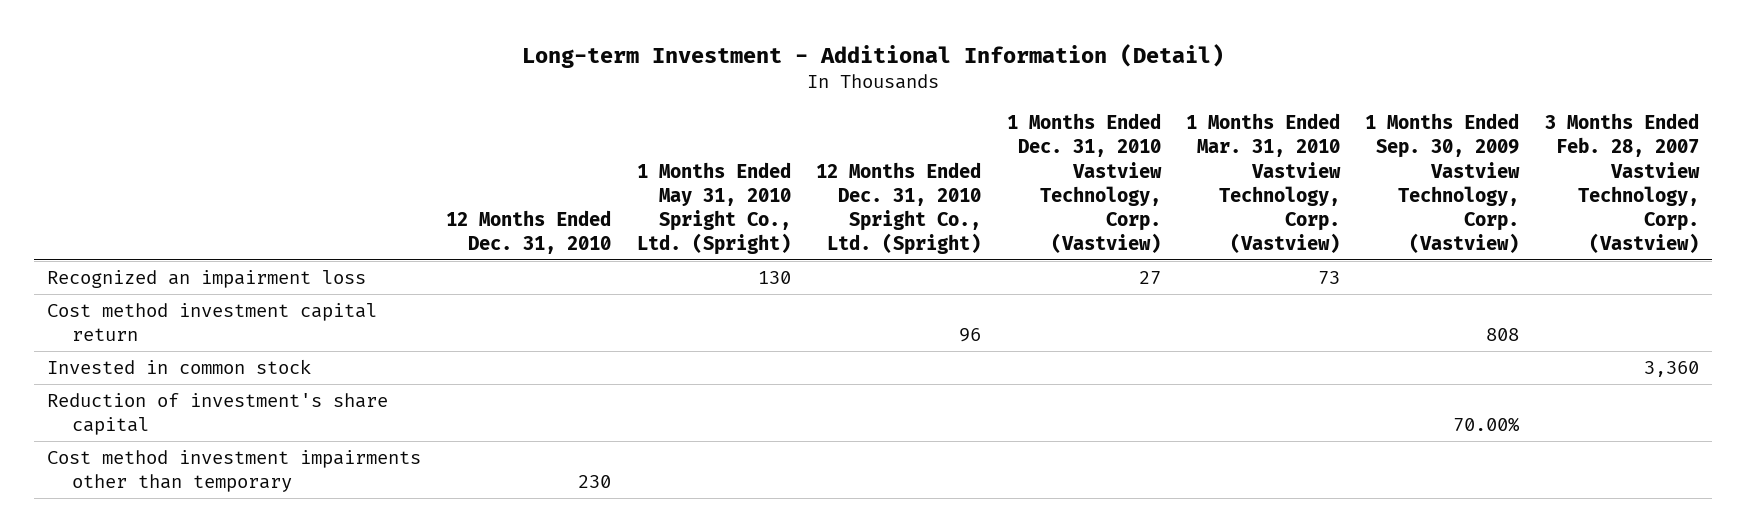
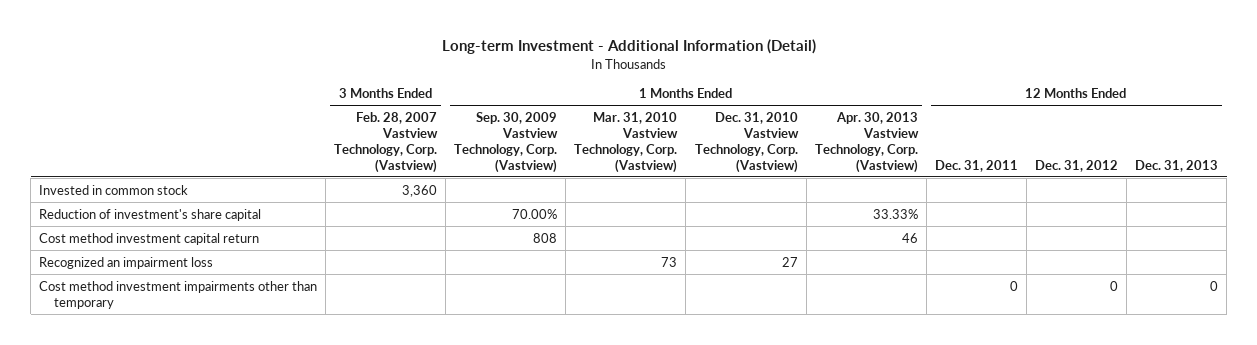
- | 12 Months Ended Dec. 31, 2010 | 1 Months Ended May 31, 2010 Spright Co., Ltd. (Spright) | 12 Months Ended Dec. 31, 2010 Spright Co., Ltd. (Spright) | 1 Months Ended Dec. 31, 2010 Vastview Technology, Corp. (Vastview) | 1 Months Ended Mar. 31, 2010 Vastview Technology, Corp. (Vastview) | 1 Months Ended Sep. 30, 2009 Vastview Technology, Corp. (Vastview) | 3 Months Ended Feb. 28, 2007 Vastview Technology, Corp. (Vastview)
+ | 3 Months Ended Feb. 28, 2007 Vastview Technology, Corp. (Vastview) | 1 Months Ended Sep. 30, 2009 Vastview Technology, Corp. (Vastview) | 1 Months Ended Mar. 31, 2010 Vastview Technology, Corp. (Vastview) | 1 Months Ended Dec. 31, 2010 Vastview Technology, Corp. (Vastview) | 1 Months Ended Apr. 30, 2013 Vastview Technology, Corp. (Vastview) | 12 Months Ended Dec. 31, 2011 | 12 Months Ended Dec. 31, 2012 | 12 Months Ended Dec. 31, 2013
moved down: Cost method investment capital return | | 808 | | | 46 | | |
moved down: Recognized an impairment loss | | | 73 | 27 | | | |

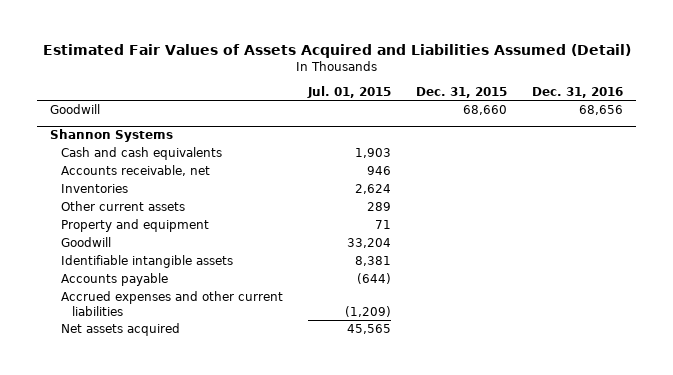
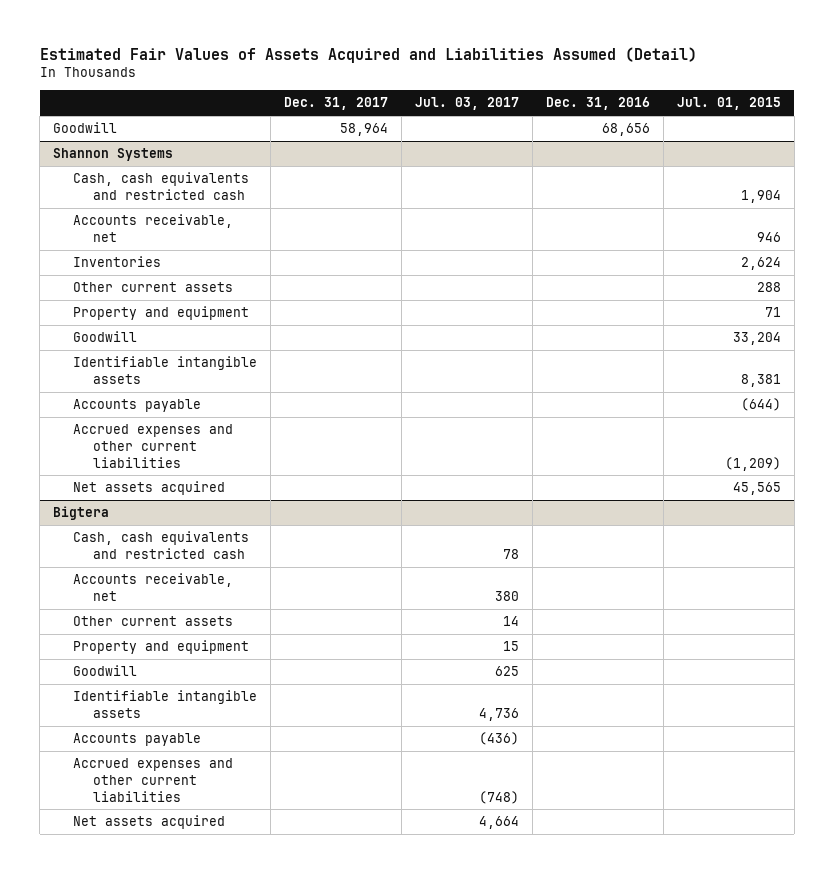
- | Jul. 01, 2015 | Dec. 31, 2015 | Dec. 31, 2016
+ | Dec. 31, 2017 | Jul. 03, 2017 | Dec. 31, 2016 | Jul. 01, 2015
@ Shannon Systems
- Cash and cash equivalents | 1,903 | |
+ Cash, cash equivalents and restricted cash | | | | 1,904
- Other current assets | 289 | |
+ Other current assets | | | | 288
+ Bigtera
+ Cash, cash equivalents and restricted cash | | 78 | |
+ Accounts receivable, net | | 380 | |
+ Other current assets | | 14 | |
+ Property and equipment | | 15 | |
+ Goodwill | | 625 | |
+ Identifiable intangible assets | | 4,736 | |
+ Accounts payable | | (436) | |
+ Accrued expenses and other current liabilities | | (748) | |
+ Net assets acquired | | 4,664 | |

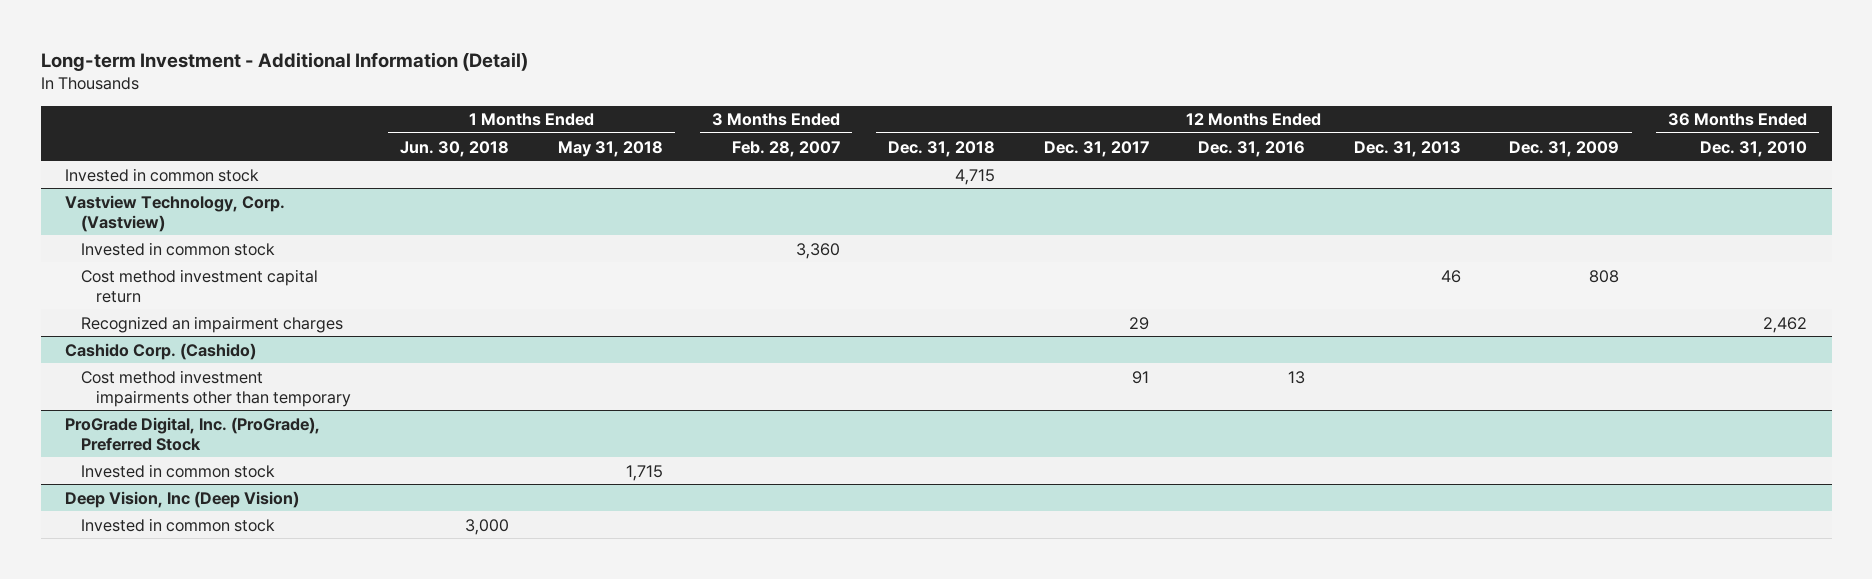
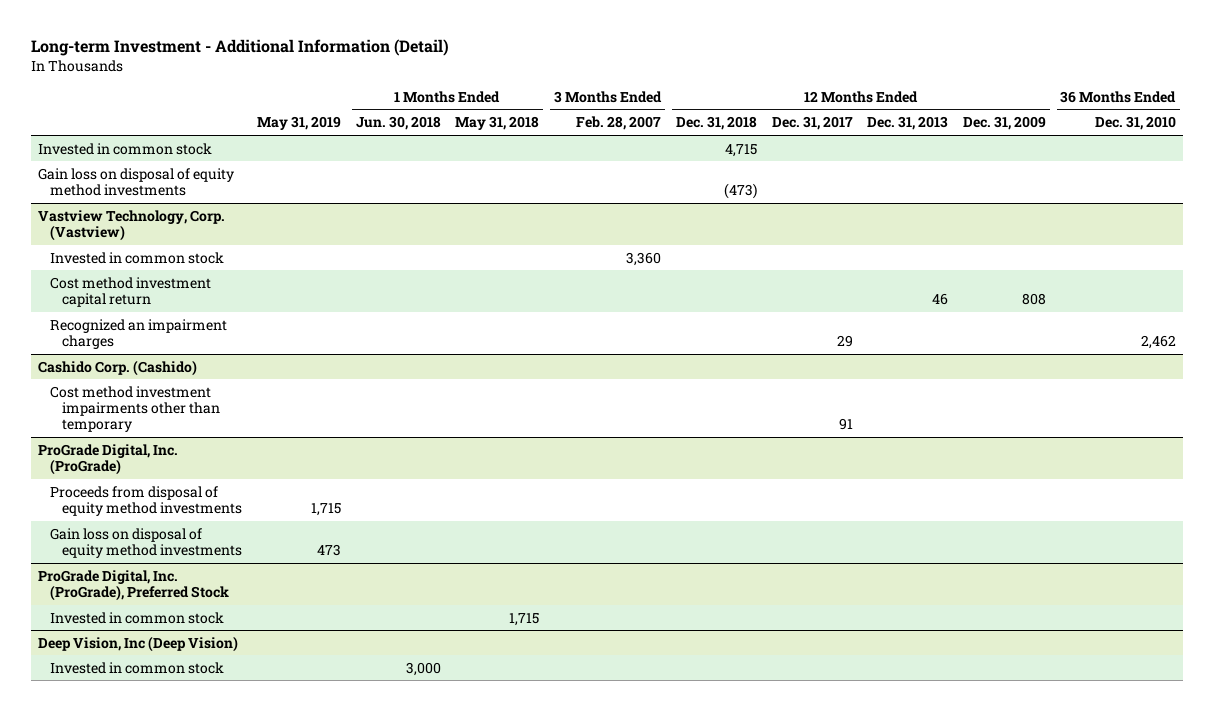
- | 1 Months Ended Jun. 30, 2018 | 1 Months Ended May 31, 2018 | 3 Months Ended Feb. 28, 2007 | 12 Months Ended Dec. 31, 2018 | 12 Months Ended Dec. 31, 2017 | 12 Months Ended Dec. 31, 2016 | 12 Months Ended Dec. 31, 2013 | 12 Months Ended Dec. 31, 2009 | 36 Months Ended Dec. 31, 2010
+ | May 31, 2019 | 1 Months Ended Jun. 30, 2018 | 1 Months Ended May 31, 2018 | 3 Months Ended Feb. 28, 2007 | 12 Months Ended Dec. 31, 2018 | 12 Months Ended Dec. 31, 2017 | 12 Months Ended Dec. 31, 2013 | 12 Months Ended Dec. 31, 2009 | 36 Months Ended Dec. 31, 2010
+ Gain loss on disposal of equity method investments | | | | | (473) | | | |
+ ProGrade Digital, Inc. (ProGrade)
+ Proceeds from disposal of equity method investments | 1,715 | | | | | | | |
+ Gain loss on disposal of equity method investments | 473 | | | | | | | |

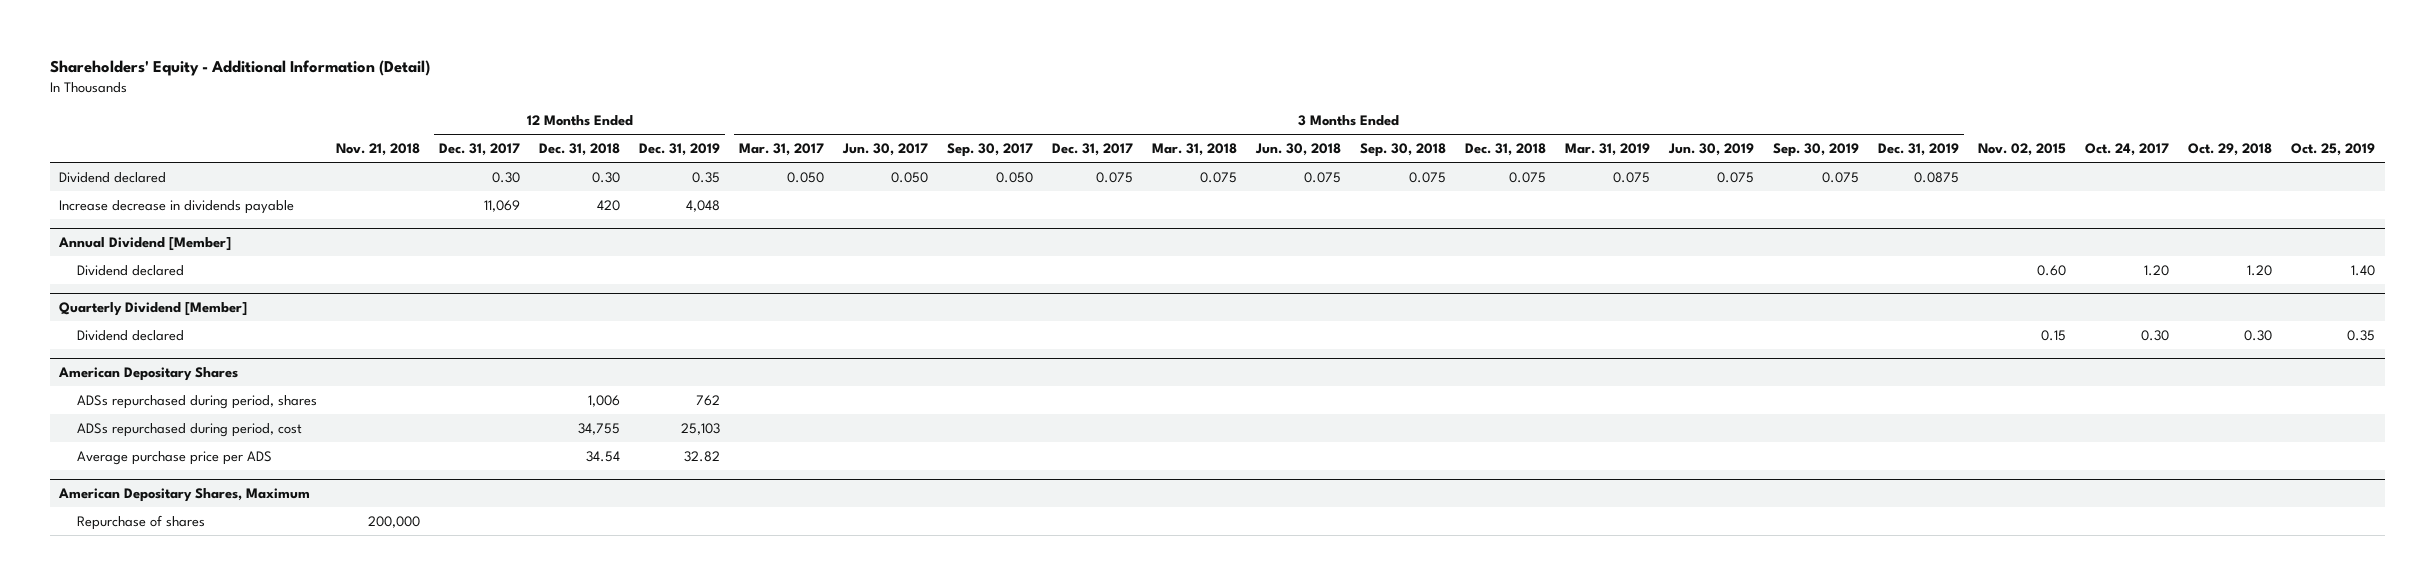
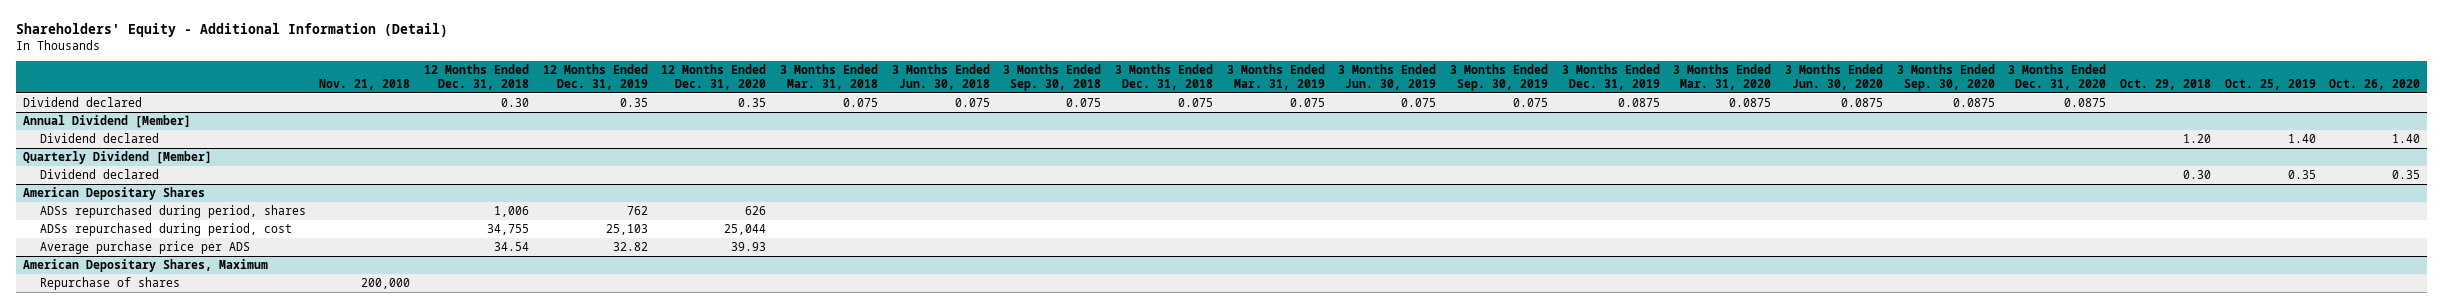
- | Nov. 21, 2018 | 12 Months Ended Dec. 31, 2017 | 12 Months Ended Dec. 31, 2018 | 12 Months Ended Dec. 31, 2019 | 3 Months Ended Mar. 31, 2017 | 3 Months Ended Jun. 30, 2017 | 3 Months Ended Sep. 30, 2017 | 3 Months Ended Dec. 31, 2017 | 3 Months Ended Mar. 31, 2018 | 3 Months Ended Jun. 30, 2018 | 3 Months Ended Sep. 30, 2018 | 3 Months Ended Dec. 31, 2018 | 3 Months Ended Mar. 31, 2019 | 3 Months Ended Jun. 30, 2019 | 3 Months Ended Sep. 30, 2019 | 3 Months Ended Dec. 31, 2019 | Nov. 02, 2015 | Oct. 24, 2017 | Oct. 29, 2018 | Oct. 25, 2019
+ | Nov. 21, 2018 | 12 Months Ended Dec. 31, 2018 | 12 Months Ended Dec. 31, 2019 | 12 Months Ended Dec. 31, 2020 | 3 Months Ended Mar. 31, 2018 | 3 Months Ended Jun. 30, 2018 | 3 Months Ended Sep. 30, 2018 | 3 Months Ended Dec. 31, 2018 | 3 Months Ended Mar. 31, 2019 | 3 Months Ended Jun. 30, 2019 | 3 Months Ended Sep. 30, 2019 | 3 Months Ended Dec. 31, 2019 | 3 Months Ended Mar. 31, 2020 | 3 Months Ended Jun. 30, 2020 | 3 Months Ended Sep. 30, 2020 | 3 Months Ended Dec. 31, 2020 | Oct. 29, 2018 | Oct. 25, 2019 | Oct. 26, 2020
- Increase decrease in dividends payable | | 11,069 | 420 | 4,048 | | | | | | | | | | | | | | | |

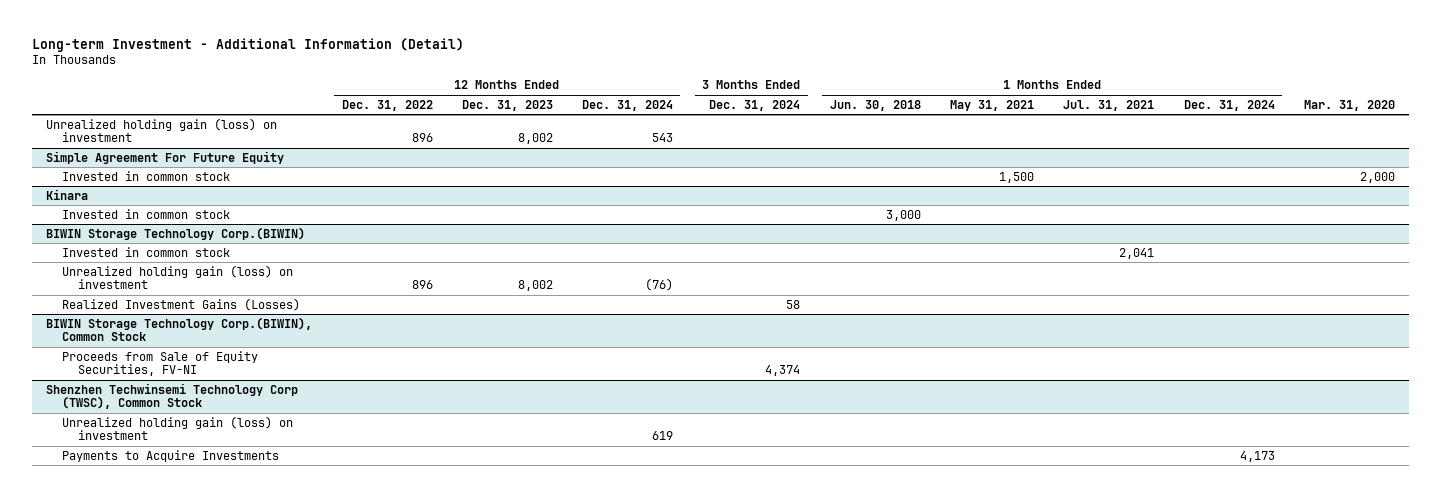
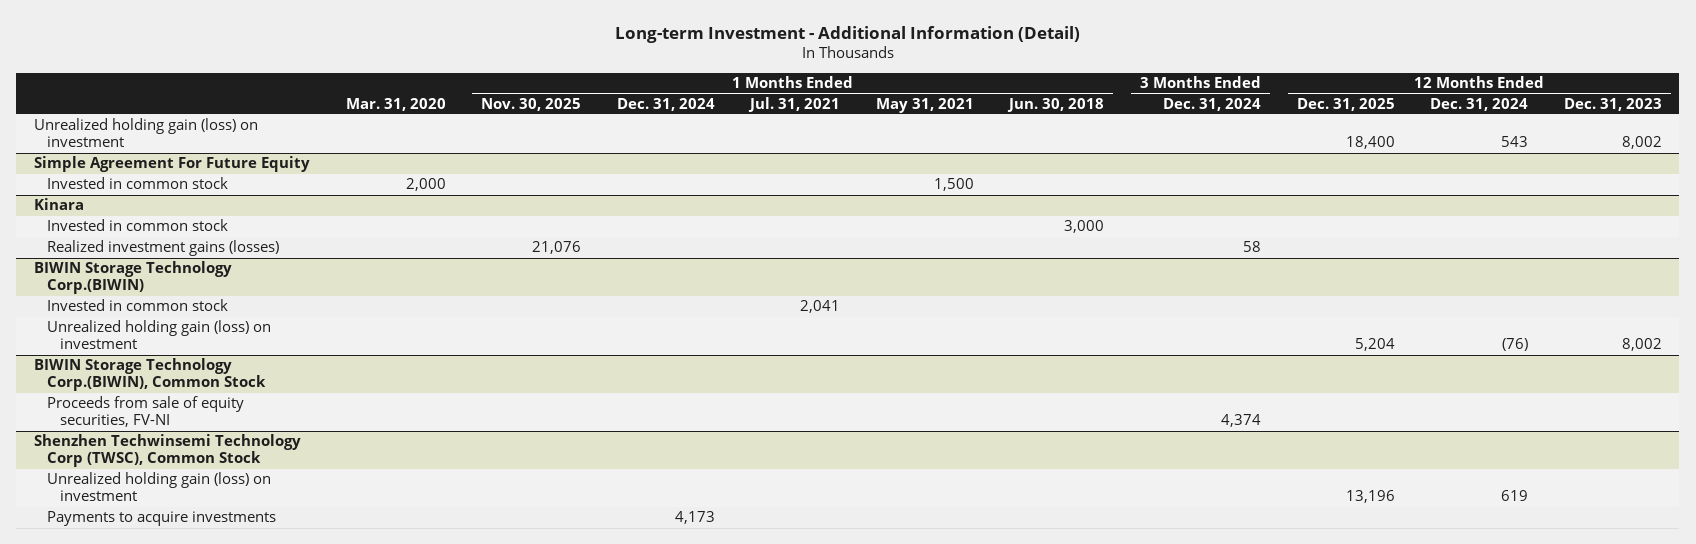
- | 12 Months Ended Dec. 31, 2022 | 12 Months Ended Dec. 31, 2023 | 12 Months Ended Dec. 31, 2024 | 3 Months Ended Dec. 31, 2024 | 1 Months Ended Jun. 30, 2018 | 1 Months Ended May 31, 2021 | 1 Months Ended Jul. 31, 2021 | 1 Months Ended Dec. 31, 2024 | Mar. 31, 2020
+ | Mar. 31, 2020 | 1 Months Ended Nov. 30, 2025 | 1 Months Ended Dec. 31, 2024 | 1 Months Ended Jul. 31, 2021 | 1 Months Ended May 31, 2021 | 1 Months Ended Jun. 30, 2018 | 3 Months Ended Dec. 31, 2024 | 12 Months Ended Dec. 31, 2025 | 12 Months Ended Dec. 31, 2024 | 12 Months Ended Dec. 31, 2023
@ Kinara
+ Realized investment gains (losses) | | 21,076 | | | | | 58 | | |
@ BIWIN Storage Technology Corp.(BIWIN)
- Realized Investment Gains (Losses) | | | | 58 | | | | |
@ BIWIN Storage Technology Corp.(BIWIN), Common Stock
- Proceeds from Sale of Equity Securities, FV-NI | | | | 4,374 | | | | |
+ Proceeds from sale of equity securities, FV-NI | | | | | | | 4,374 | | |
@ Shenzhen Techwinsemi Technology Corp (TWSC), Common Stock
- Payments to Acquire Investments | | | | | | | | 4,173 |
+ Payments to acquire investments | | | 4,173 | | | | | | |

